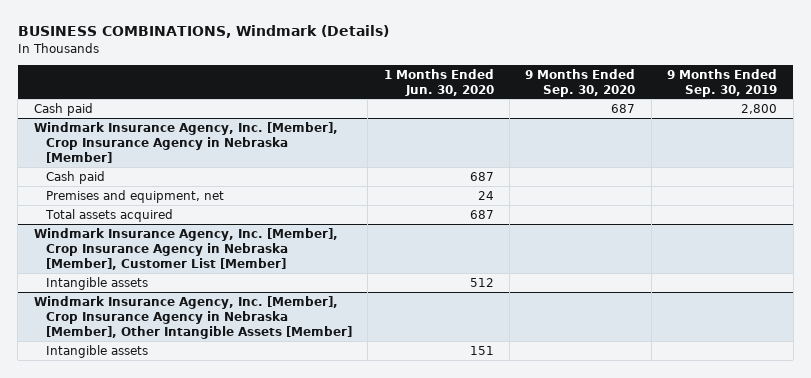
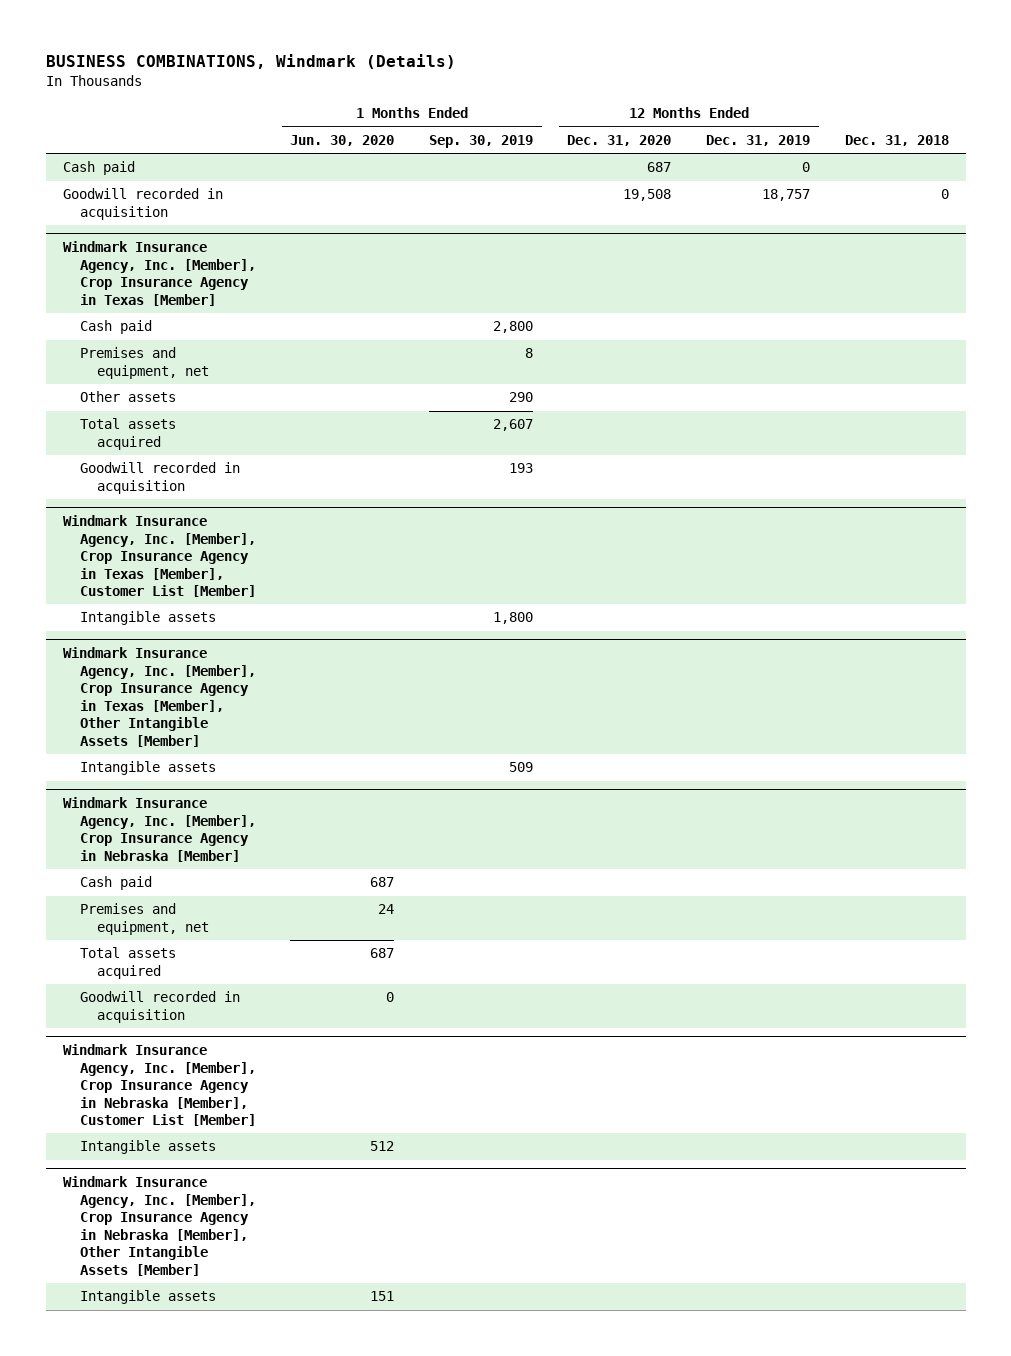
- | 1 Months Ended Jun. 30, 2020 | 9 Months Ended Sep. 30, 2020 | 9 Months Ended Sep. 30, 2019
+ | 1 Months Ended Jun. 30, 2020 | 1 Months Ended Sep. 30, 2019 | 12 Months Ended Dec. 31, 2020 | 12 Months Ended Dec. 31, 2019 | Dec. 31, 2018
+ Goodwill recorded in acquisition | | | 19,508 | 18,757 | 0
+ Windmark Insurance Agency, Inc. [Member], Crop Insurance Agency in Texas [Member]
+ Cash paid | | 2,800 | | |
+ Premises and equipment, net | | 8 | | |
+ Other assets | | 290 | | |
+ Total assets acquired | | 2,607 | | |
+ Goodwill recorded in acquisition | | 193 | | |
+ Windmark Insurance Agency, Inc. [Member], Crop Insurance Agency in Texas [Member], Customer List [Member]
+ Intangible assets | | 1,800 | | |
+ Windmark Insurance Agency, Inc. [Member], Crop Insurance Agency in Texas [Member], Other Intangible Assets [Member]
+ Intangible assets | | 509 | | |
@ Windmark Insurance Agency, Inc. [Member], Crop Insurance Agency in Nebraska [Member]
+ Goodwill recorded in acquisition | 0 | | | |

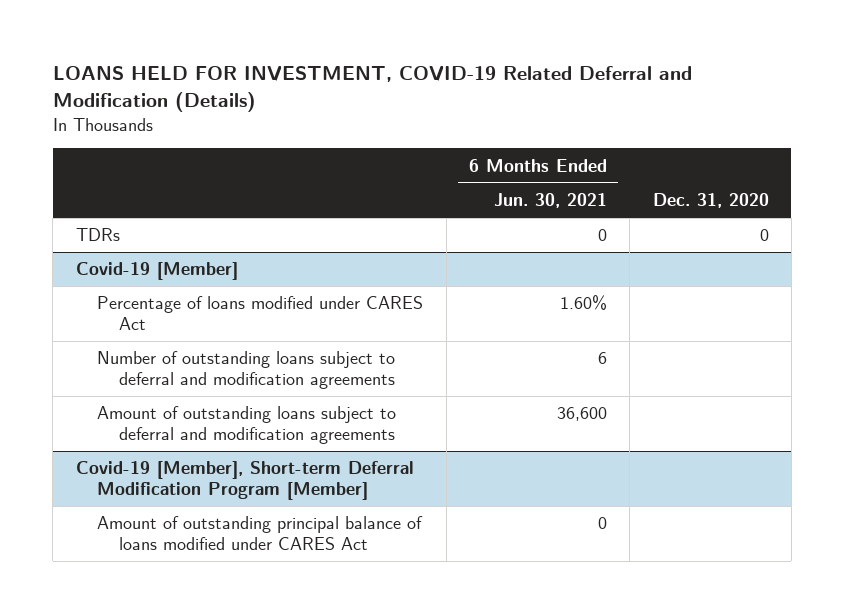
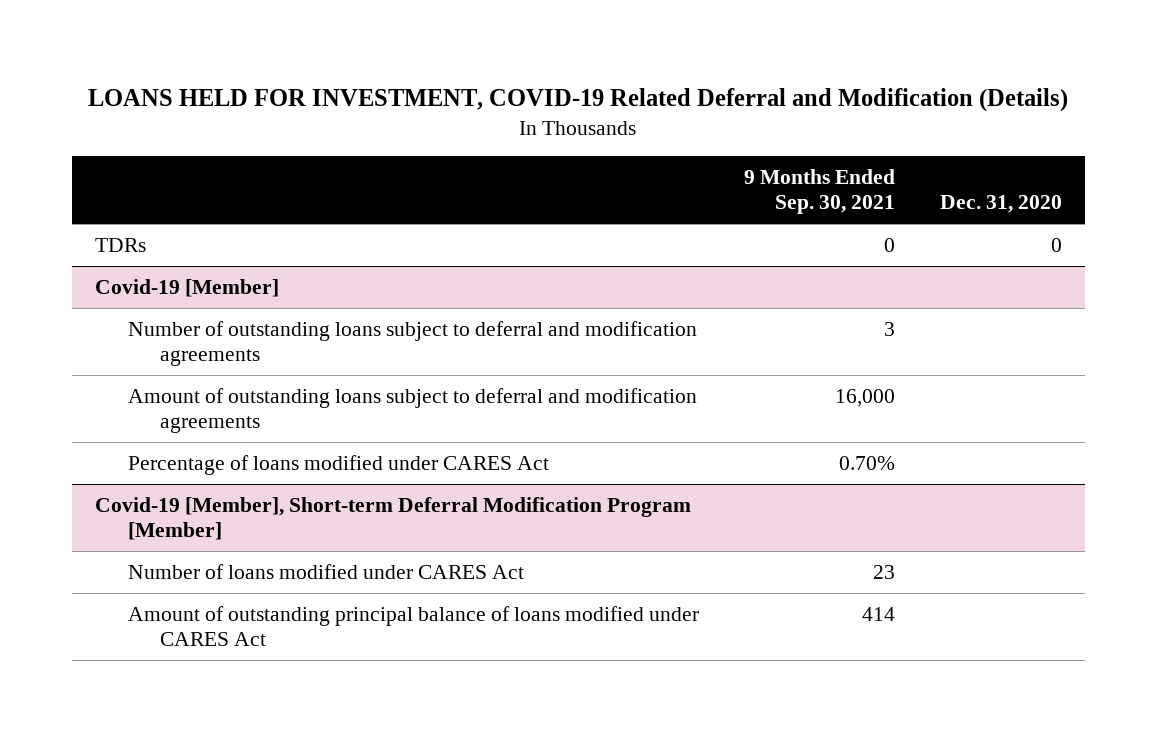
- | 6 Months Ended Jun. 30, 2021 | Dec. 31, 2020
+ | 9 Months Ended Sep. 30, 2021 | Dec. 31, 2020
@ Covid-19 [Member]
moved down: Percentage of loans modified under CARES Act | 0.70% |
@ Covid-19 [Member], Short-term Deferral Modification Program [Member]
+ Number of loans modified under CARES Act | 23 |

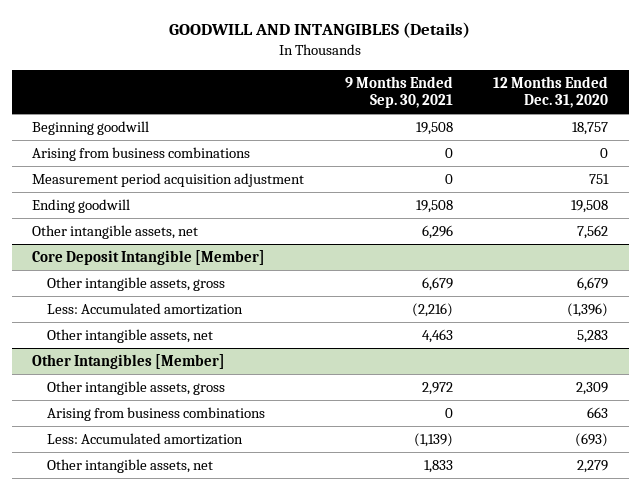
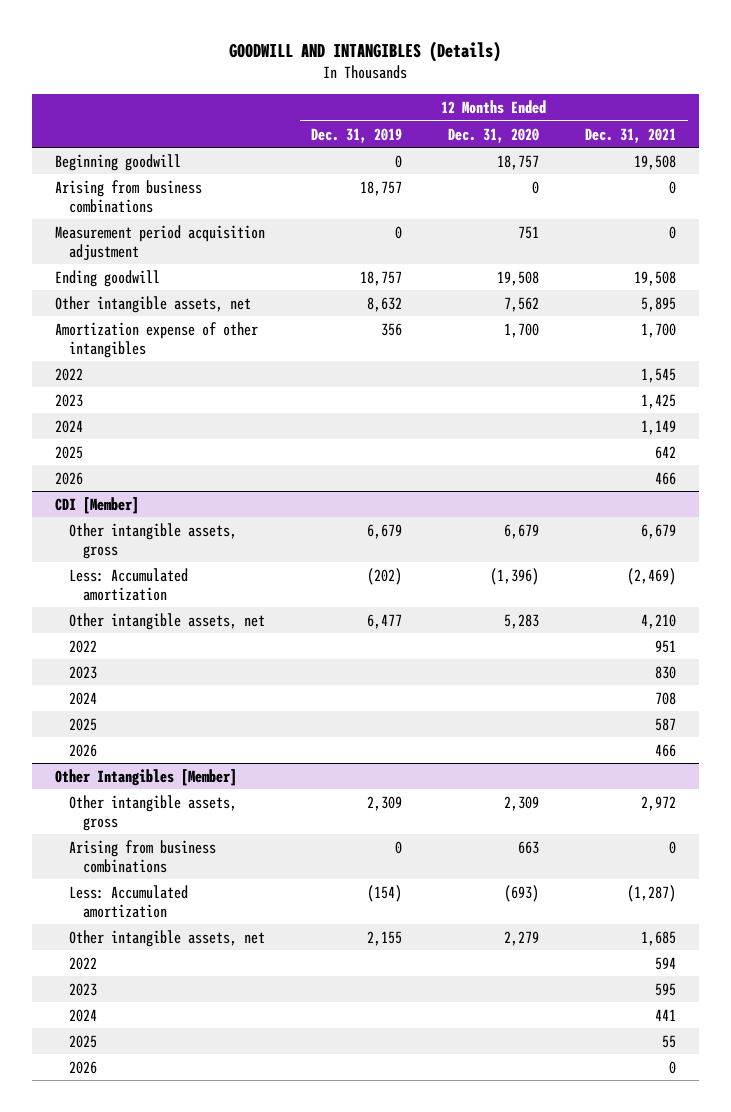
- | 9 Months Ended Sep. 30, 2021 | 12 Months Ended Dec. 31, 2020
+ | 12 Months Ended Dec. 31, 2019 | 12 Months Ended Dec. 31, 2020 | 12 Months Ended Dec. 31, 2021
- Core Deposit Intangible [Member]
+ Amortization expense of other intangibles | 356 | 1,700 | 1,700
+ 2022 | | | 1,545
+ 2023 | | | 1,425
+ 2024 | | | 1,149
+ 2025 | | | 642
+ 2026 | | | 466
+ CDI [Member]
+ 2022 | | | 951
+ 2023 | | | 830
+ 2024 | | | 708
+ 2025 | | | 587
+ 2026 | | | 466
@ Other Intangibles [Member]
+ 2022 | | | 594
+ 2023 | | | 595
+ 2024 | | | 441
+ 2025 | | | 55
+ 2026 | | | 0

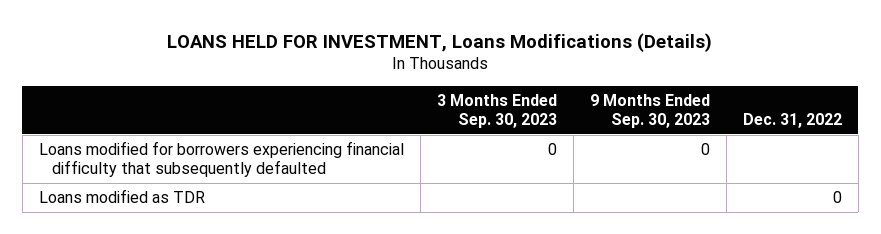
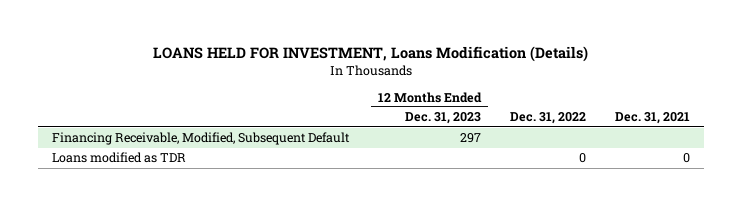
- LOANS HELD FOR INVESTMENT, Loans Modifications (Details)
+ LOANS HELD FOR INVESTMENT, Loans Modification (Details)
- | 3 Months Ended Sep. 30, 2023 | 9 Months Ended Sep. 30, 2023 | Dec. 31, 2022
+ | 12 Months Ended Dec. 31, 2023 | Dec. 31, 2022 | Dec. 31, 2021
- Loans modified for borrowers experiencing financial difficulty that subsequently defaulted | 0 | 0 |
+ Financing Receivable, Modified, Subsequent Default | 297 | |

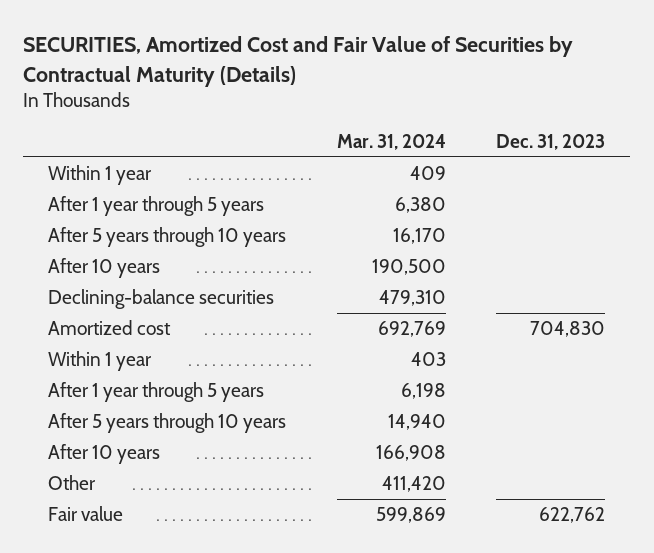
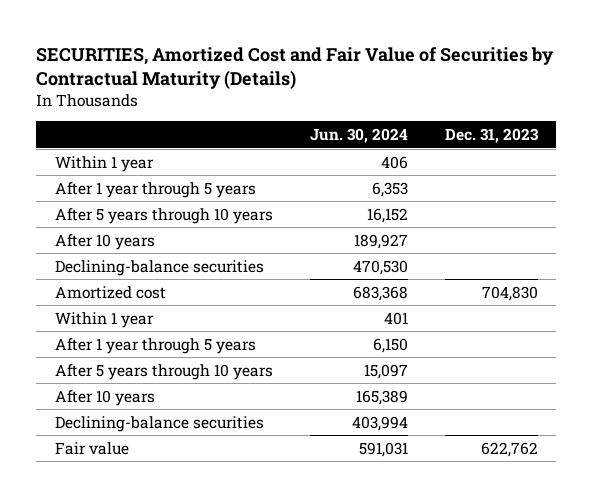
- | Mar. 31, 2024 | Dec. 31, 2023
+ | Jun. 30, 2024 | Dec. 31, 2023
- Other | 411,420 |
+ Declining-balance securities | 403,994 |

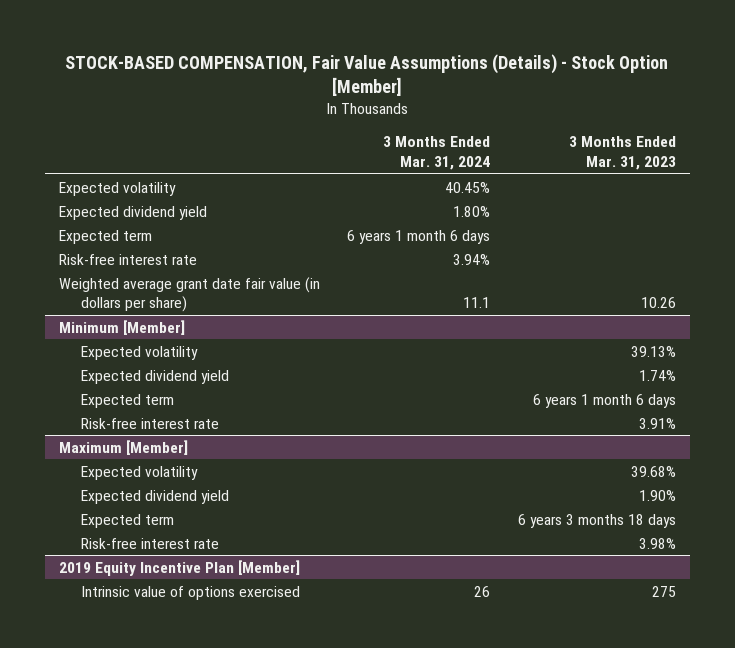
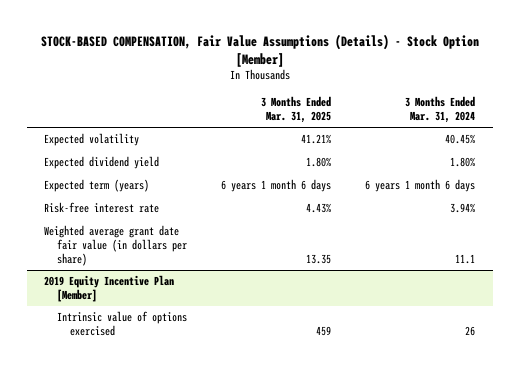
- | 3 Months Ended Mar. 31, 2024 | 3 Months Ended Mar. 31, 2023
+ | 3 Months Ended Mar. 31, 2025 | 3 Months Ended Mar. 31, 2024
- Expected term | 6 years 1 month 6 days |
+ Expected term (years) | 6 years 1 month 6 days | 6 years 1 month 6 days
- Minimum [Member]
- Expected volatility | | 39.13%
- Expected dividend yield | | 1.74%
- Expected term | | 6 years 1 month 6 days
- Risk-free interest rate | | 3.91%
- Maximum [Member]
- Expected volatility | | 39.68%
- Expected dividend yield | | 1.90%
- Expected term | | 6 years 3 months 18 days
- Risk-free interest rate | | 3.98%

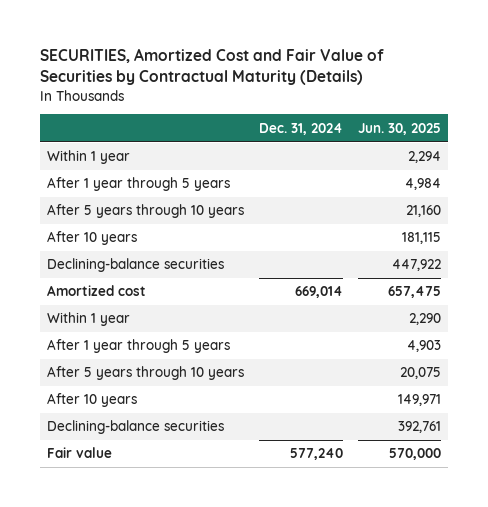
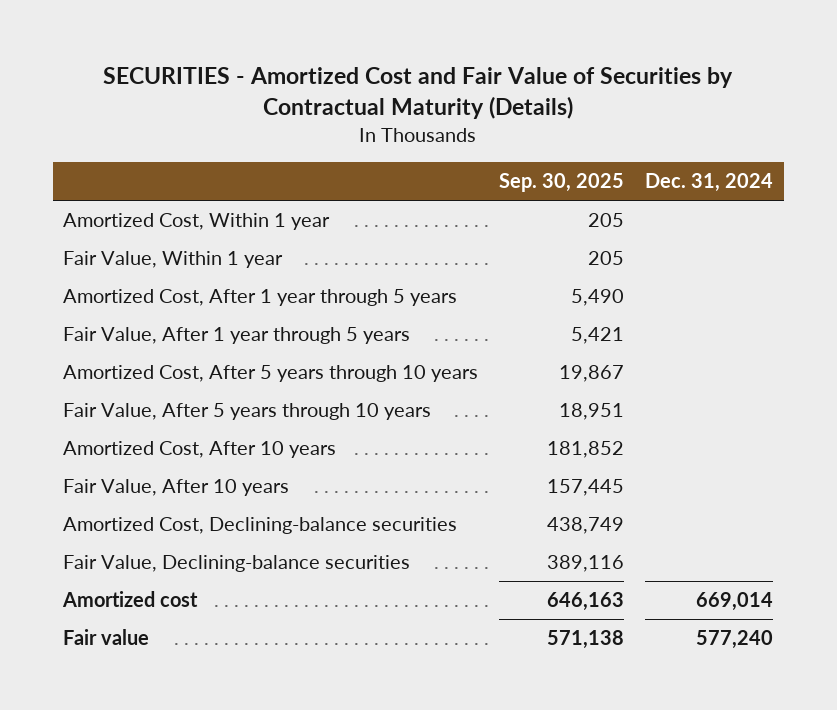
- SECURITIES, Amortized Cost and Fair Value of Securities by Contractual Maturity (Details)
+ SECURITIES - Amortized Cost and Fair Value of Securities by Contractual Maturity (Details)
- | Dec. 31, 2024 | Jun. 30, 2025
+ | Sep. 30, 2025 | Dec. 31, 2024
- Within 1 year | | 2,294
- After 1 year through 5 years | | 4,984
- After 5 years through 10 years | | 21,160
- After 10 years | | 181,115
- Declining-balance securities | | 447,922
+ Amortized Cost, Within 1 year | 205 |
+ Fair Value, Within 1 year | 205 |
+ Amortized Cost, After 1 year through 5 years | 5,490 |
+ Fair Value, After 1 year through 5 years | 5,421 |
+ Amortized Cost, After 5 years through 10 years | 19,867 |
+ Fair Value, After 5 years through 10 years | 18,951 |
+ Amortized Cost, After 10 years | 181,852 |
+ Fair Value, After 10 years | 157,445 |
+ Amortized Cost, Declining-balance securities | 438,749 |
+ Fair Value, Declining-balance securities | 389,116 |
- Within 1 year | | 2,290
- After 1 year through 5 years | | 4,903
- After 5 years through 10 years | | 20,075
- After 10 years | | 149,971
- Declining-balance securities | | 392,761

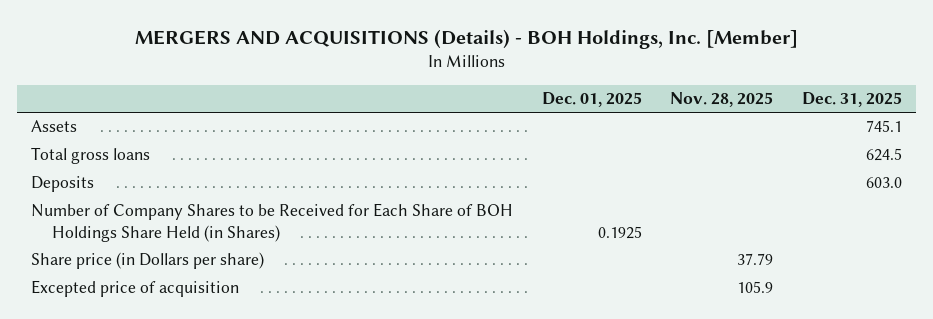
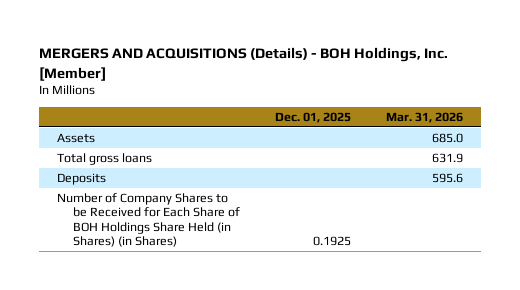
- | Dec. 01, 2025 | Nov. 28, 2025 | Dec. 31, 2025
+ | Dec. 01, 2025 | Mar. 31, 2026
- Number of Company Shares to be Received for Each Share of BOH Holdings Share Held (in Shares) | 0.1925 | |
- Share price (in Dollars per share) | | 37.79 |
- Excepted price of acquisition | | 105.9 |
+ Number of Company Shares to be Received for Each Share of BOH Holdings Share Held (in Shares) (in Shares) | 0.1925 |

